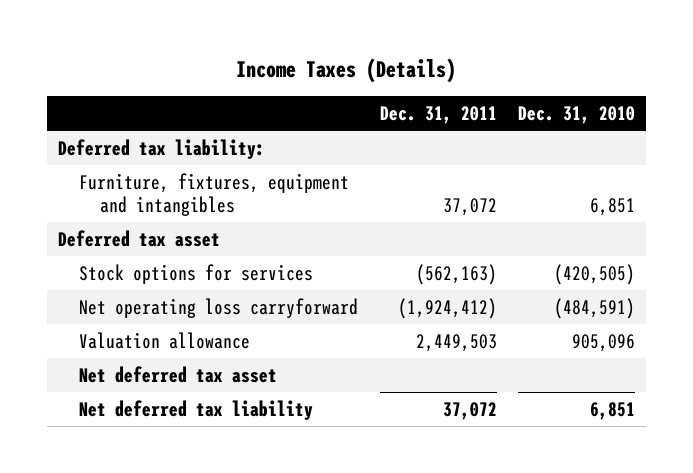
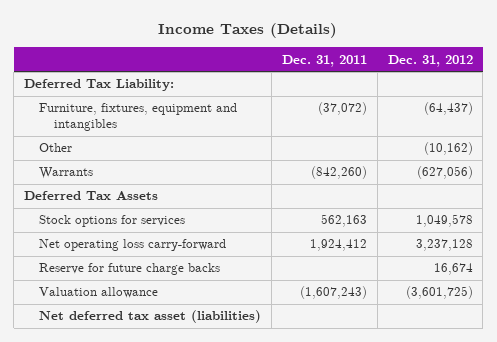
- | Dec. 31, 2011 | Dec. 31, 2010
+ | Dec. 31, 2011 | Dec. 31, 2012
- Deferred tax liability:
- Furniture, fixtures, equipment and intangibles | 37,072 | 6,851
- Deferred tax asset
- Stock options for services | (562,163) | (420,505)
- Net operating loss carryforward | (1,924,412) | (484,591)
- Valuation allowance | 2,449,503 | 905,096
- Net deferred tax asset
- Net deferred tax liability | 37,072 | 6,851
+ Deferred Tax Liability:
+ Furniture, fixtures, equipment and intangibles | (37,072) | (64,437)
+ Other | | (10,162)
+ Warrants | (842,260) | (627,056)
+ Deferred Tax Assets
+ Stock options for services | 562,163 | 1,049,578
+ Net operating loss carry-forward | 1,924,412 | 3,237,128
+ Reserve for future charge backs | | 16,674
+ Valuation allowance | (1,607,243) | (3,601,725)
+ Net deferred tax asset (liabilities)

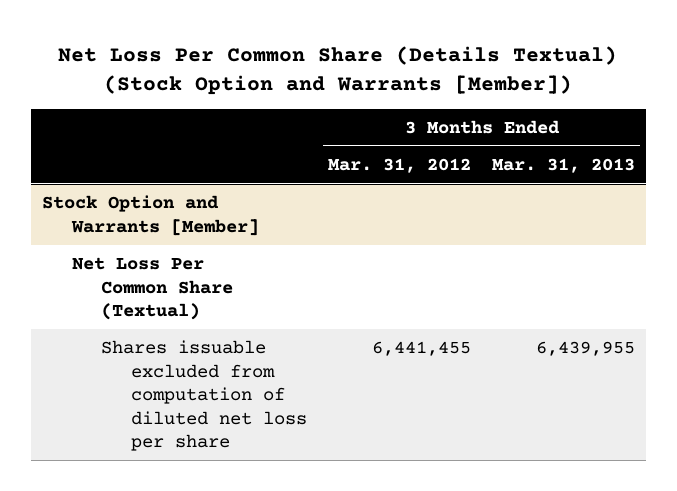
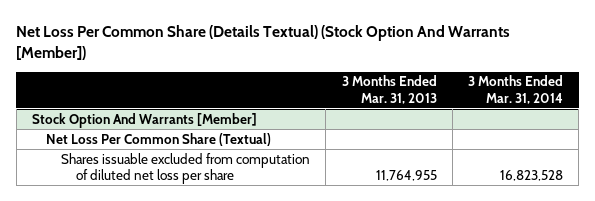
- Net Loss Per Common Share (Details Textual) (Stock Option and Warrants [Member])
+ Net Loss Per Common Share (Details Textual) (Stock Option And Warrants [Member])
- | 3 Months Ended Mar. 31, 2012 | 3 Months Ended Mar. 31, 2013
+ | 3 Months Ended Mar. 31, 2013 | 3 Months Ended Mar. 31, 2014
- Stock Option and Warrants [Member]
+ Stock Option And Warrants [Member]
- Shares issuable excluded from computation of diluted net loss per share | 6,441,455 | 6,439,955
+ Shares issuable excluded from computation of diluted net loss per share | 11,764,955 | 16,823,528

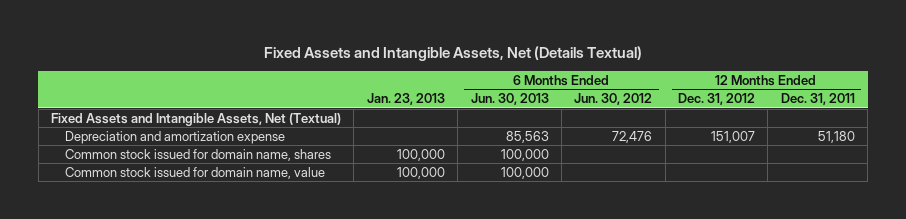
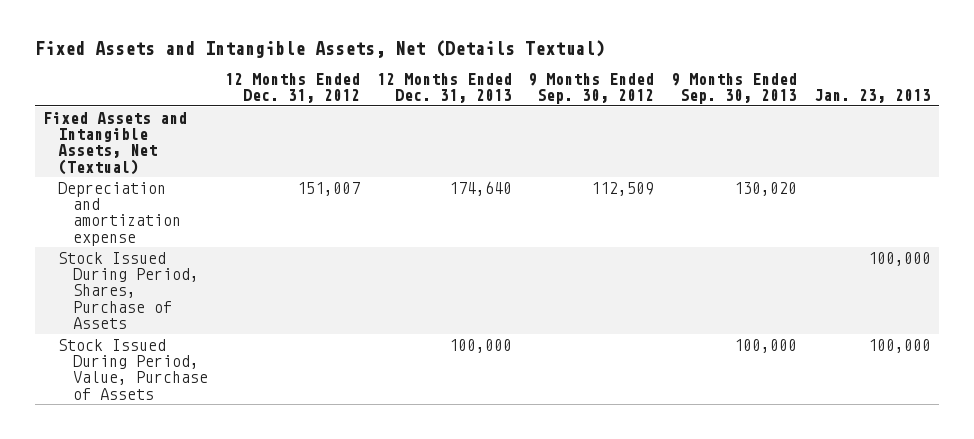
- | Jan. 23, 2013 | 6 Months Ended Jun. 30, 2013 | 6 Months Ended Jun. 30, 2012 | 12 Months Ended Dec. 31, 2012 | 12 Months Ended Dec. 31, 2011
+ | 12 Months Ended Dec. 31, 2012 | 12 Months Ended Dec. 31, 2013 | 9 Months Ended Sep. 30, 2012 | 9 Months Ended Sep. 30, 2013 | Jan. 23, 2013
- Common stock issued for domain name, shares | 100,000 | 100,000 | | |
- Common stock issued for domain name, value | 100,000 | 100,000 | | |
+ Stock Issued During Period, Shares, Purchase of Assets | | | | | 100,000
+ Stock Issued During Period, Value, Purchase of Assets | | 100,000 | | 100,000 | 100,000

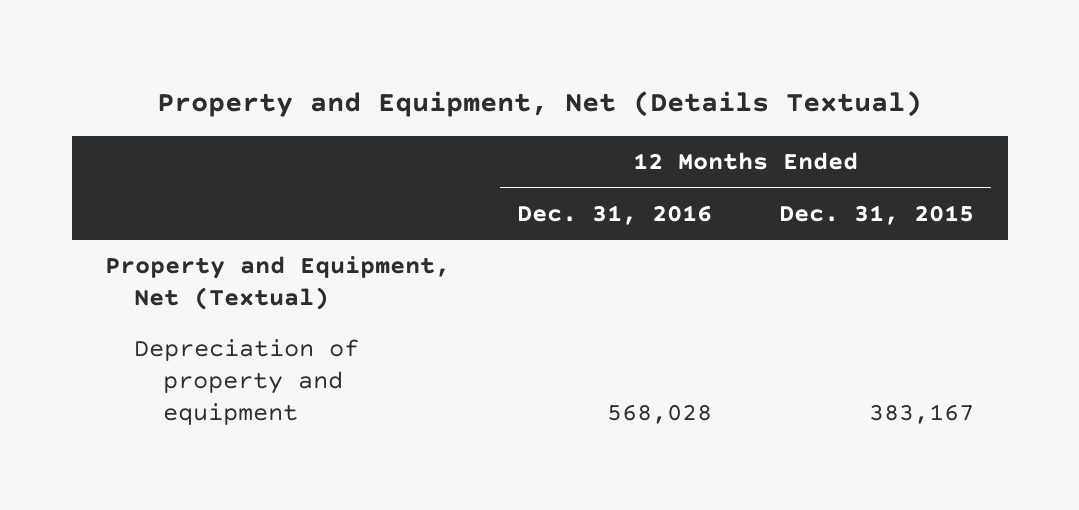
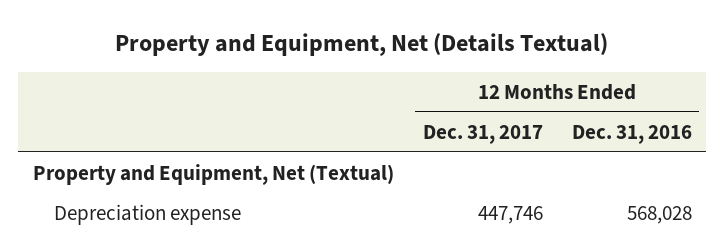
- | 12 Months Ended Dec. 31, 2016 | 12 Months Ended Dec. 31, 2015
+ | 12 Months Ended Dec. 31, 2017 | 12 Months Ended Dec. 31, 2016
- Depreciation of property and equipment | 568,028 | 383,167
+ Depreciation expense | 447,746 | 568,028

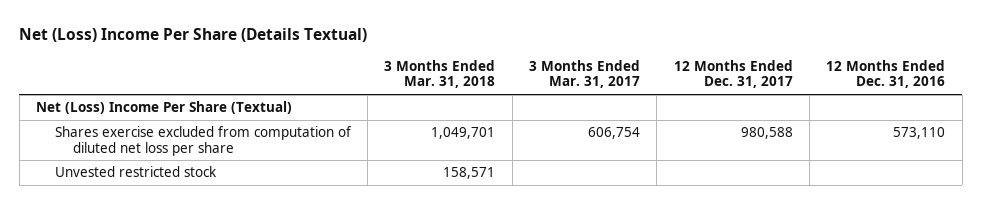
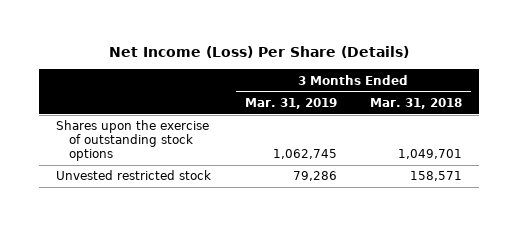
- Net (Loss) Income Per Share (Details Textual)
+ Net Income (Loss) Per Share (Details)
- | 3 Months Ended Mar. 31, 2018 | 3 Months Ended Mar. 31, 2017 | 12 Months Ended Dec. 31, 2017 | 12 Months Ended Dec. 31, 2016
+ | 3 Months Ended Mar. 31, 2019 | 3 Months Ended Mar. 31, 2018
- Net (Loss) Income Per Share (Textual)
- Shares exercise excluded from computation of diluted net loss per share | 1,049,701 | 606,754 | 980,588 | 573,110
+ Shares upon the exercise of outstanding stock options | 1,062,745 | 1,049,701

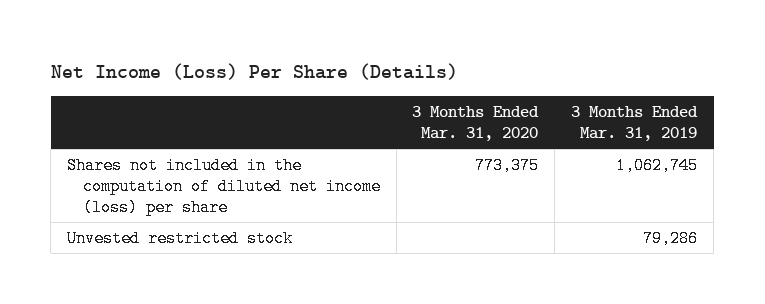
- | 3 Months Ended Mar. 31, 2019 | 3 Months Ended Mar. 31, 2018
+ | 3 Months Ended Mar. 31, 2020 | 3 Months Ended Mar. 31, 2019
- Shares upon the exercise of outstanding stock options | 1,062,745 | 1,049,701
+ Shares not included in the computation of diluted net income (loss) per share | 773,375 | 1,062,745

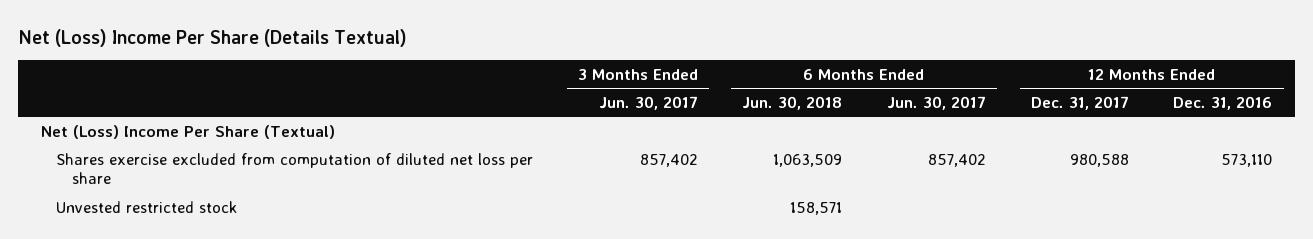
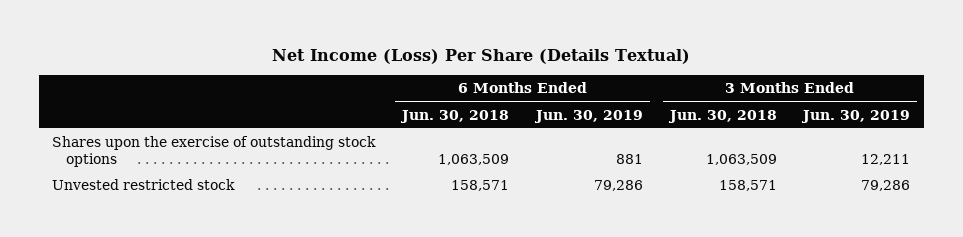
- Net (Loss) Income Per Share (Details Textual)
+ Net Income (Loss) Per Share (Details Textual)
- | 3 Months Ended Jun. 30, 2017 | 6 Months Ended Jun. 30, 2018 | 6 Months Ended Jun. 30, 2017 | 12 Months Ended Dec. 31, 2017 | 12 Months Ended Dec. 31, 2016
+ | 6 Months Ended Jun. 30, 2018 | 6 Months Ended Jun. 30, 2019 | 3 Months Ended Jun. 30, 2018 | 3 Months Ended Jun. 30, 2019
- Net (Loss) Income Per Share (Textual)
- Shares exercise excluded from computation of diluted net loss per share | 857,402 | 1,063,509 | 857,402 | 980,588 | 573,110
+ Shares upon the exercise of outstanding stock options | 1,063,509 | 881 | 1,063,509 | 12,211

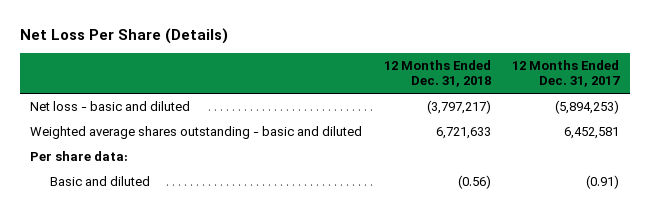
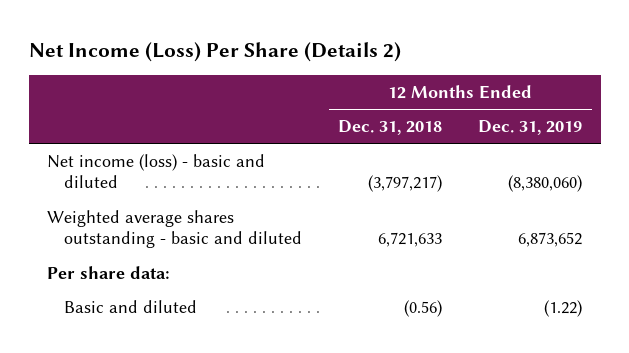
- Net Loss Per Share (Details)
+ Net Income (Loss) Per Share (Details 2)
- | 12 Months Ended Dec. 31, 2018 | 12 Months Ended Dec. 31, 2017
+ | 12 Months Ended Dec. 31, 2018 | 12 Months Ended Dec. 31, 2019
- Net loss - basic and diluted | (3,797,217) | (5,894,253)
+ Net income (loss) - basic and diluted | (3,797,217) | (8,380,060)

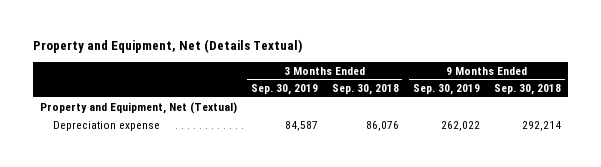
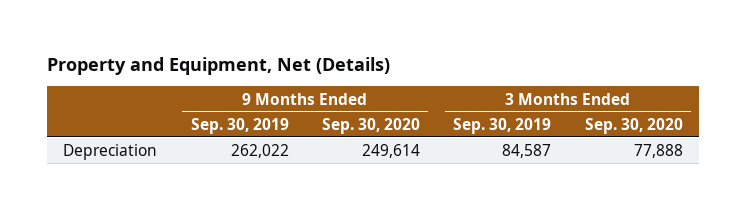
- Property and Equipment, Net (Details Textual)
+ Property and Equipment, Net (Details)
- | 3 Months Ended Sep. 30, 2019 | 3 Months Ended Sep. 30, 2018 | 9 Months Ended Sep. 30, 2019 | 9 Months Ended Sep. 30, 2018
+ | 9 Months Ended Sep. 30, 2019 | 9 Months Ended Sep. 30, 2020 | 3 Months Ended Sep. 30, 2019 | 3 Months Ended Sep. 30, 2020
- Property and Equipment, Net (Textual)
- Depreciation expense | 84,587 | 86,076 | 262,022 | 292,214
+ Depreciation | 262,022 | 249,614 | 84,587 | 77,888

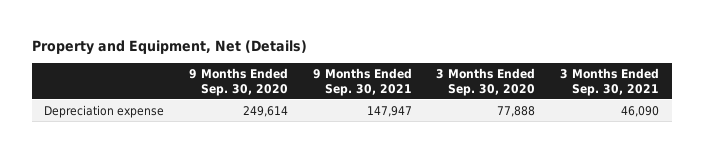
- | 9 Months Ended Sep. 30, 2019 | 9 Months Ended Sep. 30, 2020 | 3 Months Ended Sep. 30, 2019 | 3 Months Ended Sep. 30, 2020
+ | 9 Months Ended Sep. 30, 2020 | 9 Months Ended Sep. 30, 2021 | 3 Months Ended Sep. 30, 2020 | 3 Months Ended Sep. 30, 2021
- Depreciation | 262,022 | 249,614 | 84,587 | 77,888
+ Depreciation expense | 249,614 | 147,947 | 77,888 | 46,090

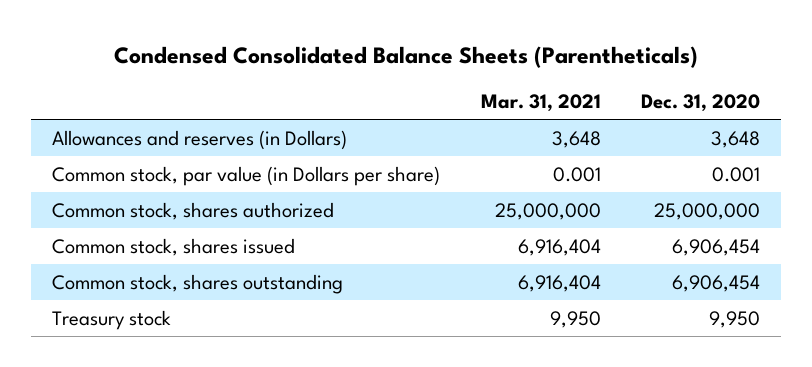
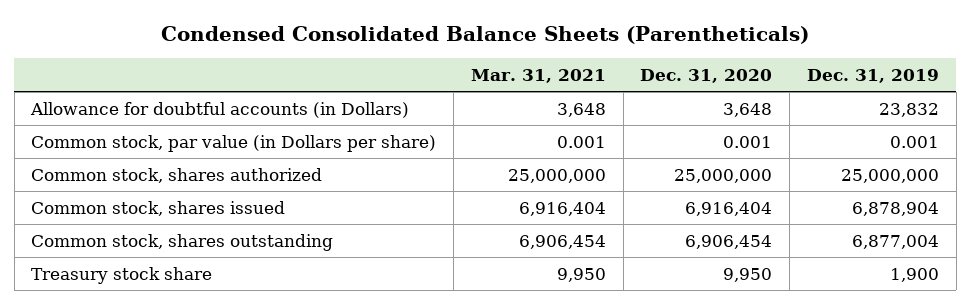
- | Mar. 31, 2021 | Dec. 31, 2020
+ | Mar. 31, 2021 | Dec. 31, 2020 | Dec. 31, 2019
- Allowances and reserves (in Dollars) | 3,648 | 3,648
+ Allowance for doubtful accounts (in Dollars) | 3,648 | 3,648 | 23,832
- Common stock, shares issued | 6,916,404 | 6,906,454
- Common stock, shares outstanding | 6,916,404 | 6,906,454
- Treasury stock | 9,950 | 9,950
+ Common stock, shares issued | 6,916,404 | 6,916,404 | 6,878,904
+ Common stock, shares outstanding | 6,906,454 | 6,906,454 | 6,877,004
+ Treasury stock share | 9,950 | 9,950 | 1,900

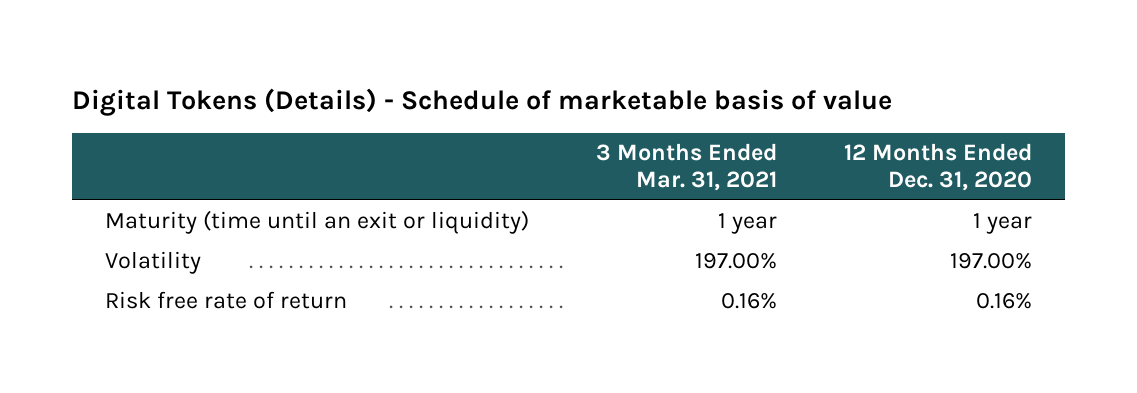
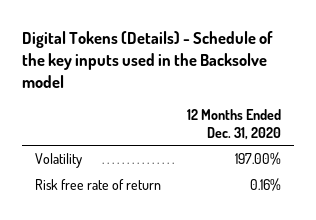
- Digital Tokens (Details) - Schedule of marketable basis of value
+ Digital Tokens (Details) - Schedule of the key inputs used in the Backsolve model
- | 3 Months Ended Mar. 31, 2021 | 12 Months Ended Dec. 31, 2020
+ | 12 Months Ended Dec. 31, 2020
- Maturity (time until an exit or liquidity) | 1 year | 1 year

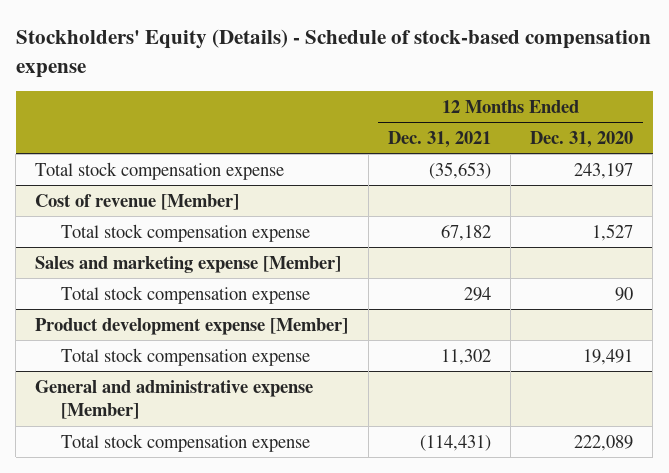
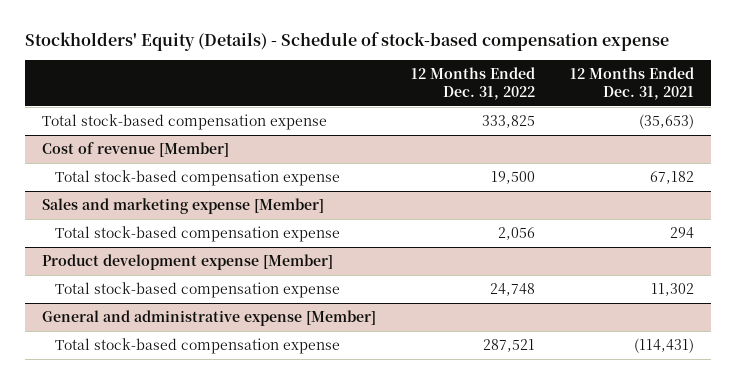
- | 12 Months Ended Dec. 31, 2021 | 12 Months Ended Dec. 31, 2020
+ | 12 Months Ended Dec. 31, 2022 | 12 Months Ended Dec. 31, 2021
- Total stock compensation expense | (35,653) | 243,197
+ Total stock-based compensation expense | 333,825 | (35,653)
@ Cost of revenue [Member]
- Total stock compensation expense | 67,182 | 1,527
+ Total stock-based compensation expense | 19,500 | 67,182
@ Sales and marketing expense [Member]
- Total stock compensation expense | 294 | 90
+ Total stock-based compensation expense | 2,056 | 294
@ Product development expense [Member]
- Total stock compensation expense | 11,302 | 19,491
+ Total stock-based compensation expense | 24,748 | 11,302
@ General and administrative expense [Member]
- Total stock compensation expense | (114,431) | 222,089
+ Total stock-based compensation expense | 287,521 | (114,431)

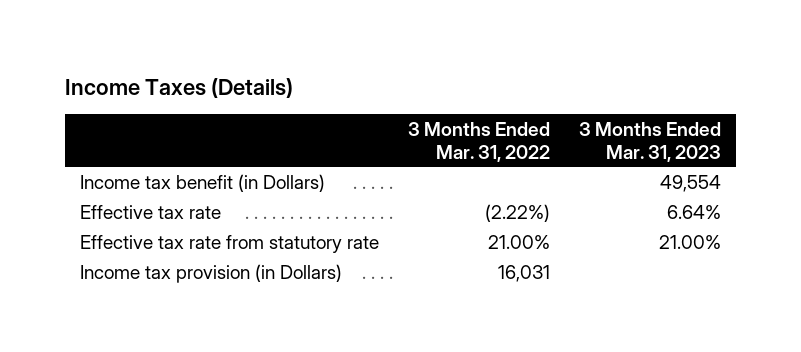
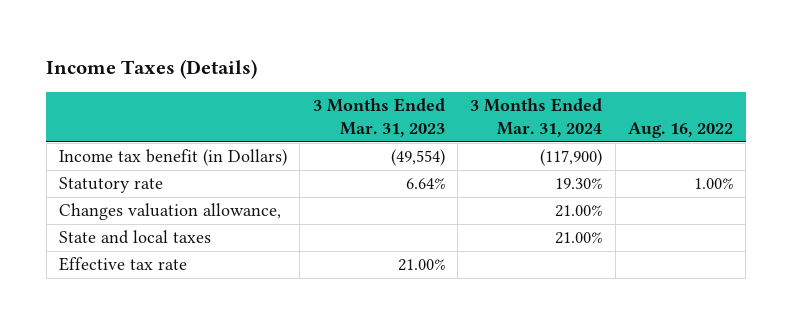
- | 3 Months Ended Mar. 31, 2022 | 3 Months Ended Mar. 31, 2023
+ | 3 Months Ended Mar. 31, 2023 | 3 Months Ended Mar. 31, 2024 | Aug. 16, 2022
- Income tax benefit (in Dollars) | | 49,554
- Effective tax rate | (2.22%) | 6.64%
- Effective tax rate from statutory rate | 21.00% | 21.00%
- Income tax provision (in Dollars) | 16,031 |
+ Income tax benefit (in Dollars) | (49,554) | (117,900) |
+ Statutory rate | 6.64% | 19.30% | 1.00%
+ Changes valuation allowance, | | 21.00% |
+ State and local taxes | | 21.00% |
+ Effective tax rate | 21.00% | |

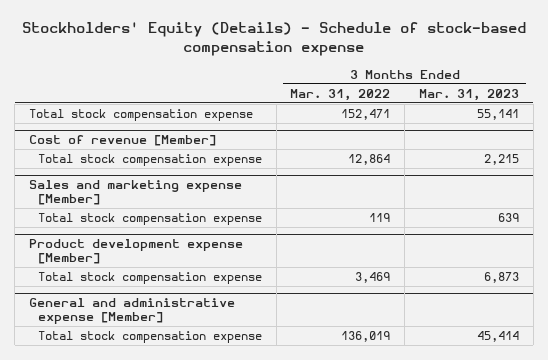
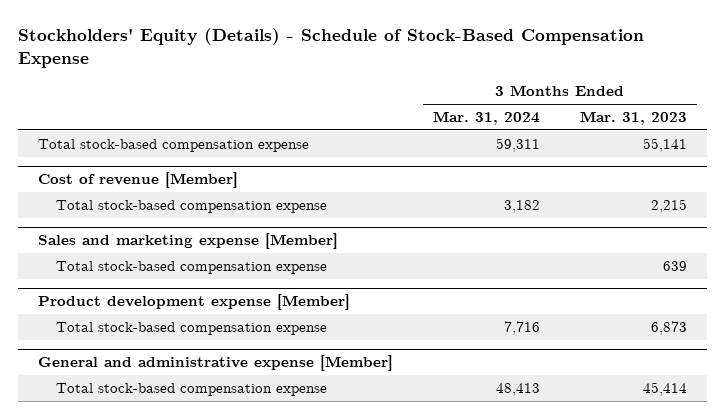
- Stockholders' Equity (Details) - Schedule of stock-based compensation expense
+ Stockholders' Equity (Details) - Schedule of Stock-Based Compensation Expense
- | 3 Months Ended Mar. 31, 2022 | 3 Months Ended Mar. 31, 2023
+ | 3 Months Ended Mar. 31, 2024 | 3 Months Ended Mar. 31, 2023
- Total stock compensation expense | 152,471 | 55,141
+ Total stock-based compensation expense | 59,311 | 55,141
@ Cost of revenue [Member]
- Total stock compensation expense | 12,864 | 2,215
+ Total stock-based compensation expense | 3,182 | 2,215
@ Sales and marketing expense [Member]
- Total stock compensation expense | 119 | 639
+ Total stock-based compensation expense | | 639
@ Product development expense [Member]
- Total stock compensation expense | 3,469 | 6,873
+ Total stock-based compensation expense | 7,716 | 6,873
@ General and administrative expense [Member]
- Total stock compensation expense | 136,019 | 45,414
+ Total stock-based compensation expense | 48,413 | 45,414

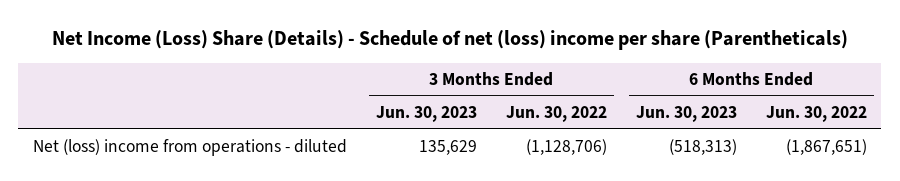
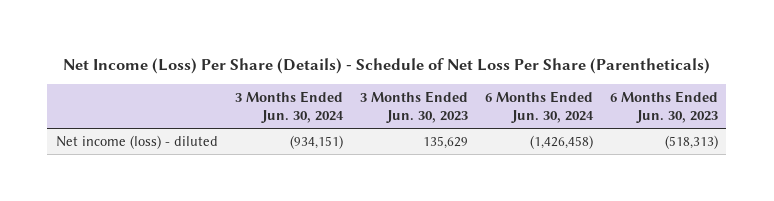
- Net Income (Loss) Share (Details) - Schedule of net (loss) income per share (Parentheticals)
+ Net Income (Loss) Per Share (Details) - Schedule of Net Loss Per Share (Parentheticals)
- | 3 Months Ended Jun. 30, 2023 | 3 Months Ended Jun. 30, 2022 | 6 Months Ended Jun. 30, 2023 | 6 Months Ended Jun. 30, 2022
+ | 3 Months Ended Jun. 30, 2024 | 3 Months Ended Jun. 30, 2023 | 6 Months Ended Jun. 30, 2024 | 6 Months Ended Jun. 30, 2023
- Net (loss) income from operations - diluted | 135,629 | (1,128,706) | (518,313) | (1,867,651)
+ Net income (loss) - diluted | (934,151) | 135,629 | (1,426,458) | (518,313)

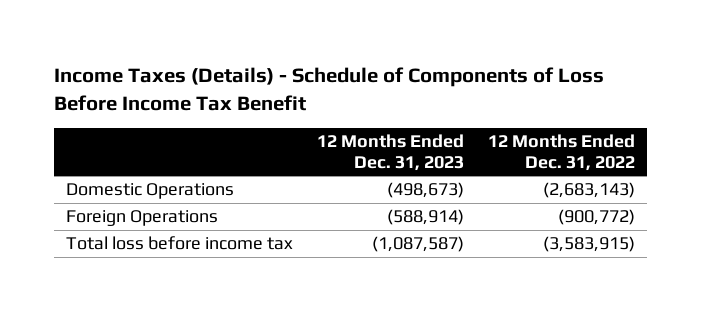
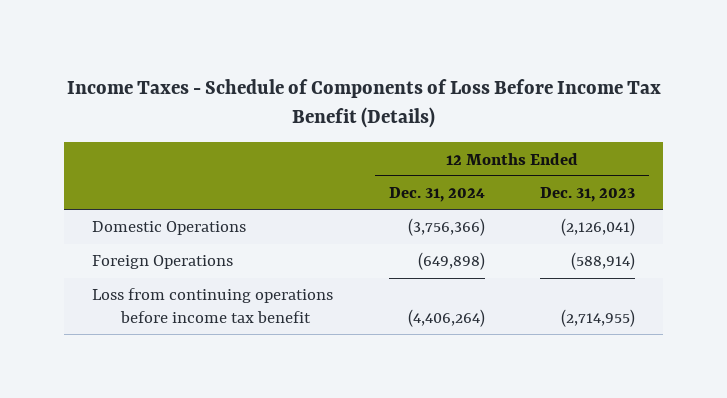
- Income Taxes (Details) - Schedule of Components of Loss Before Income Tax Benefit
+ Income Taxes - Schedule of Components of Loss Before Income Tax Benefit (Details)
- | 12 Months Ended Dec. 31, 2023 | 12 Months Ended Dec. 31, 2022
+ | 12 Months Ended Dec. 31, 2024 | 12 Months Ended Dec. 31, 2023
- Domestic Operations | (498,673) | (2,683,143)
+ Domestic Operations | (3,756,366) | (2,126,041)
- Total loss before income tax | (1,087,587) | (3,583,915)
+ Loss from continuing operations before income tax benefit | (4,406,264) | (2,714,955)

